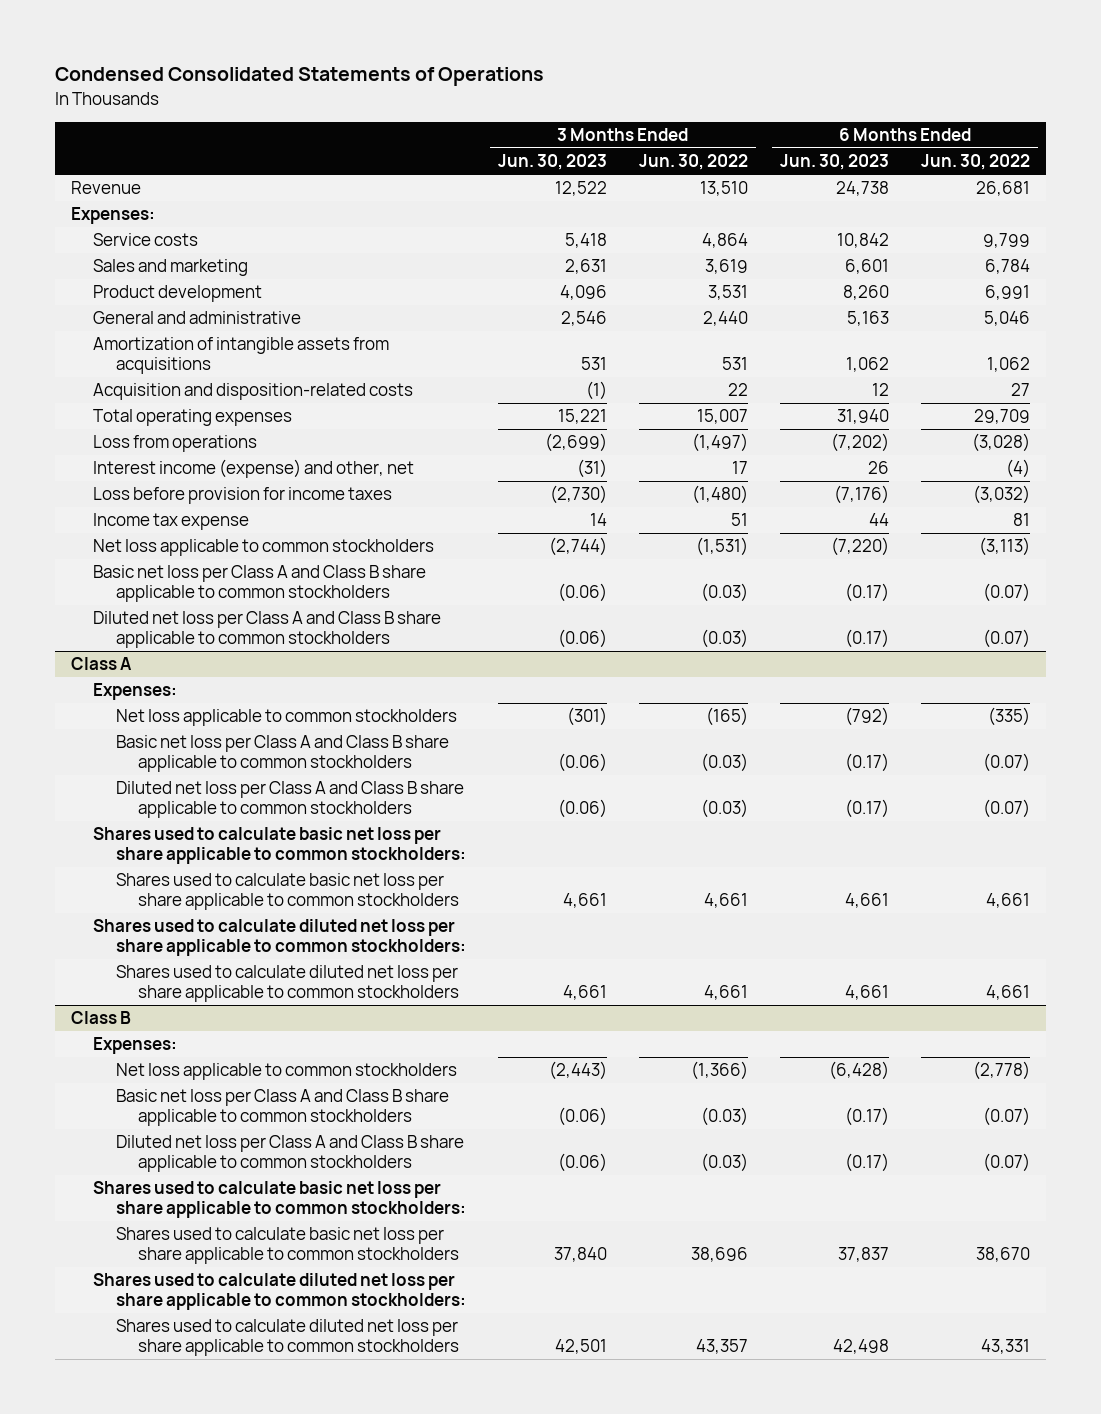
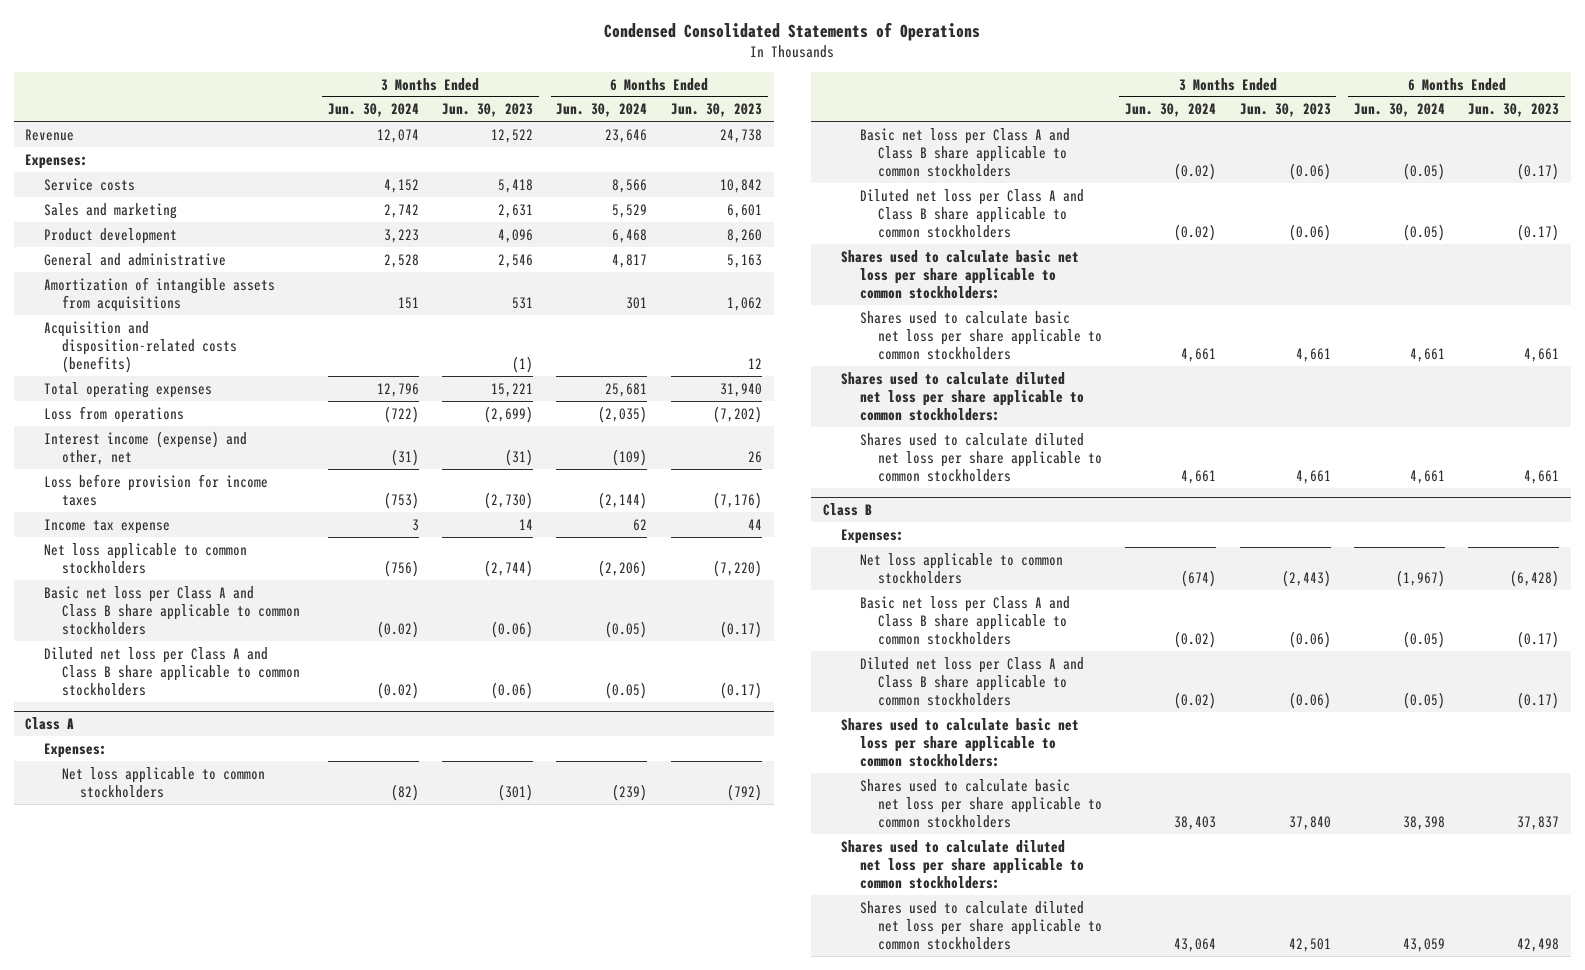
- | 3 Months Ended Jun. 30, 2023 | 3 Months Ended Jun. 30, 2022 | 6 Months Ended Jun. 30, 2023 | 6 Months Ended Jun. 30, 2022
+ | 3 Months Ended Jun. 30, 2024 | 3 Months Ended Jun. 30, 2023 | 6 Months Ended Jun. 30, 2024 | 6 Months Ended Jun. 30, 2023
- Acquisition and disposition-related costs | (1) | 22 | 12 | 27
+ Acquisition and disposition-related costs (benefits) | | (1) | | 12

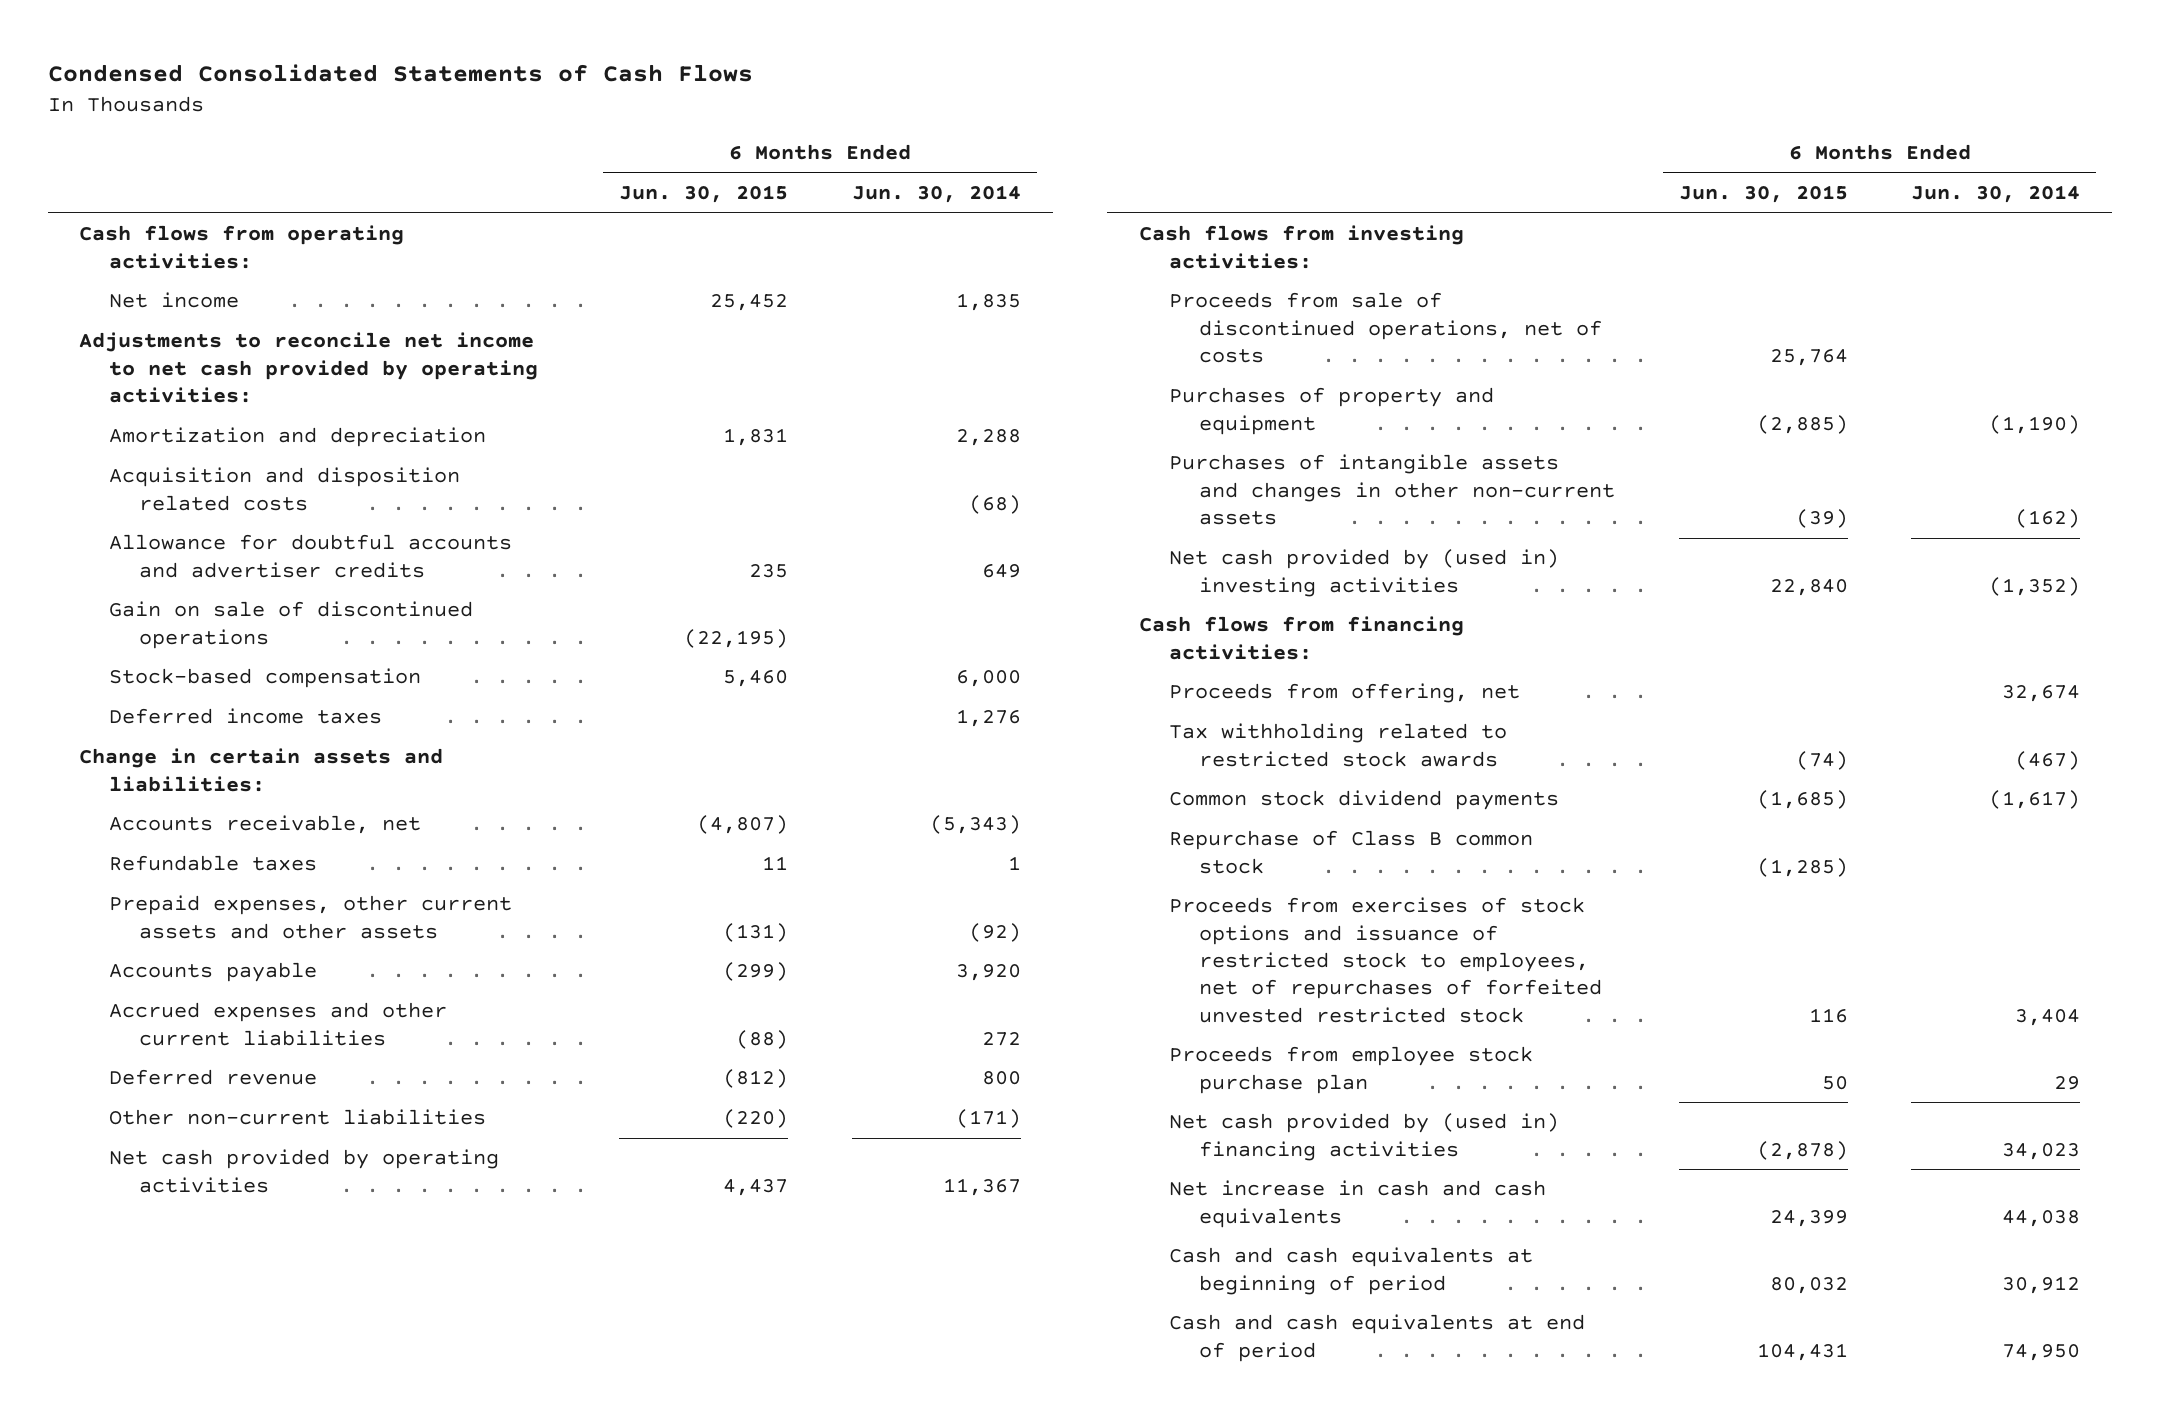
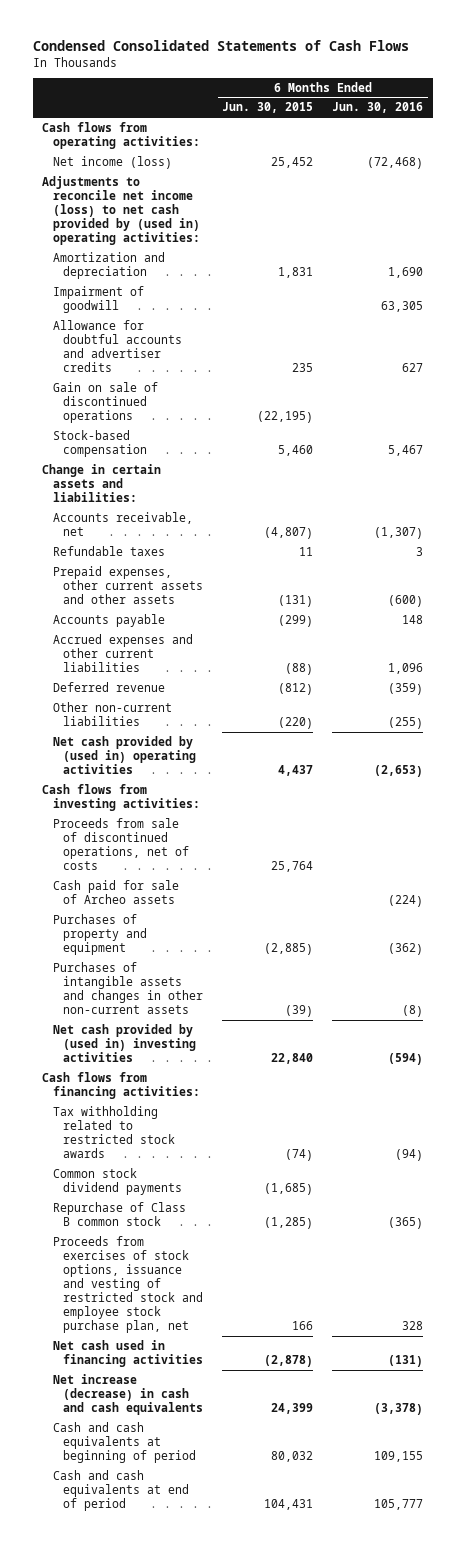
- | 6 Months Ended Jun. 30, 2015 | 6 Months Ended Jun. 30, 2014
+ | 6 Months Ended Jun. 30, 2015 | 6 Months Ended Jun. 30, 2016
- Net income | 25,452 | 1,835
- Adjustments to reconcile net income to net cash provided by operating activities:
+ Net income (loss) | 25,452 | (72,468)
+ Adjustments to reconcile net income (loss) to net cash provided by (used in) operating activities:
- Acquisition and disposition related costs | | (68)
+ Impairment of goodwill | | 63,305
- Deferred income taxes | | 1,276
- Net cash provided by operating activities | 4,437 | 11,367
+ Net cash provided by (used in) operating activities | 4,437 | (2,653)
+ Cash paid for sale of Archeo assets | | (224)
- Proceeds from offering, net | | 32,674
- Proceeds from exercises of stock options and issuance of restricted stock to employees, net of repurchases of forfeited unvested restricted stock | 116 | 3,404
- Proceeds from employee stock purchase plan | 50 | 29
- Net cash provided by (used in) financing activities | (2,878) | 34,023
- Net increase in cash and cash equivalents | 24,399 | 44,038
+ Proceeds from exercises of stock options, issuance and vesting of restricted stock and employee stock purchase plan, net | 166 | 328
+ Net cash used in financing activities | (2,878) | (131)
+ Net increase (decrease) in cash and cash equivalents | 24,399 | (3,378)

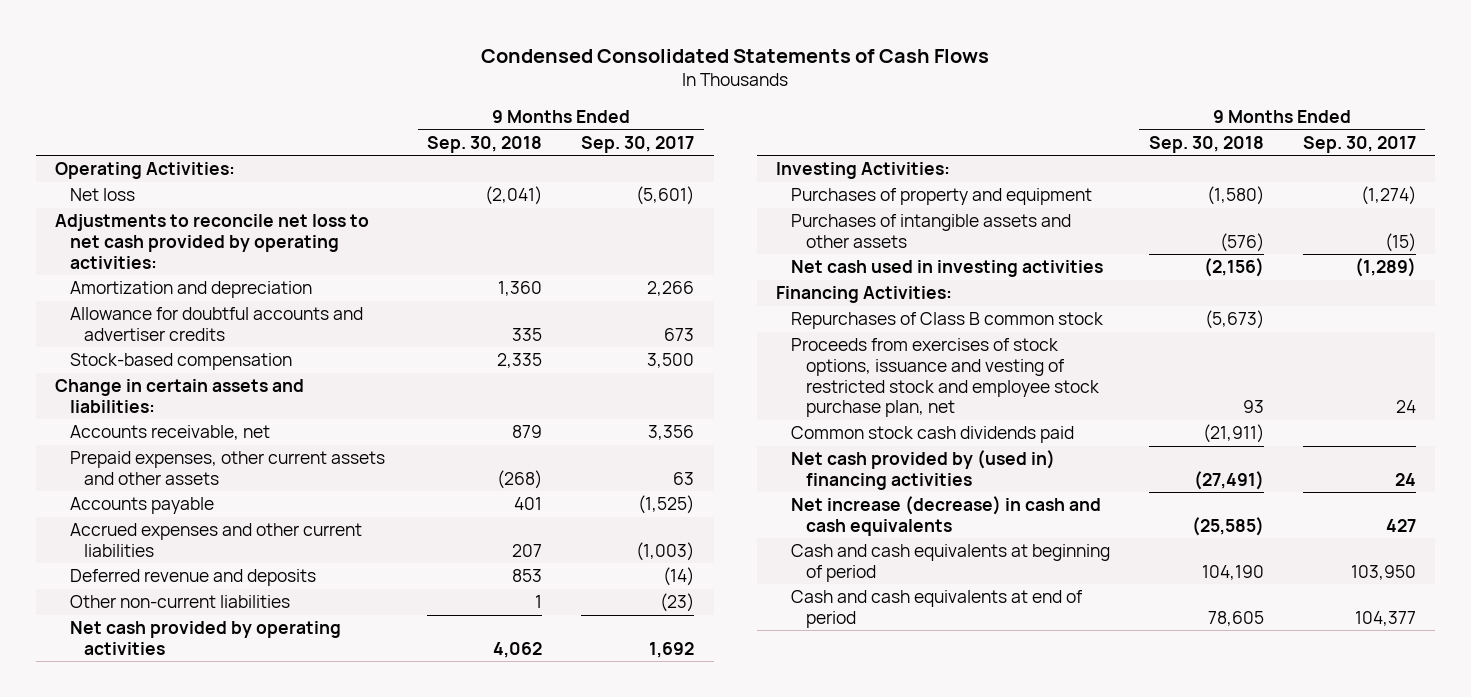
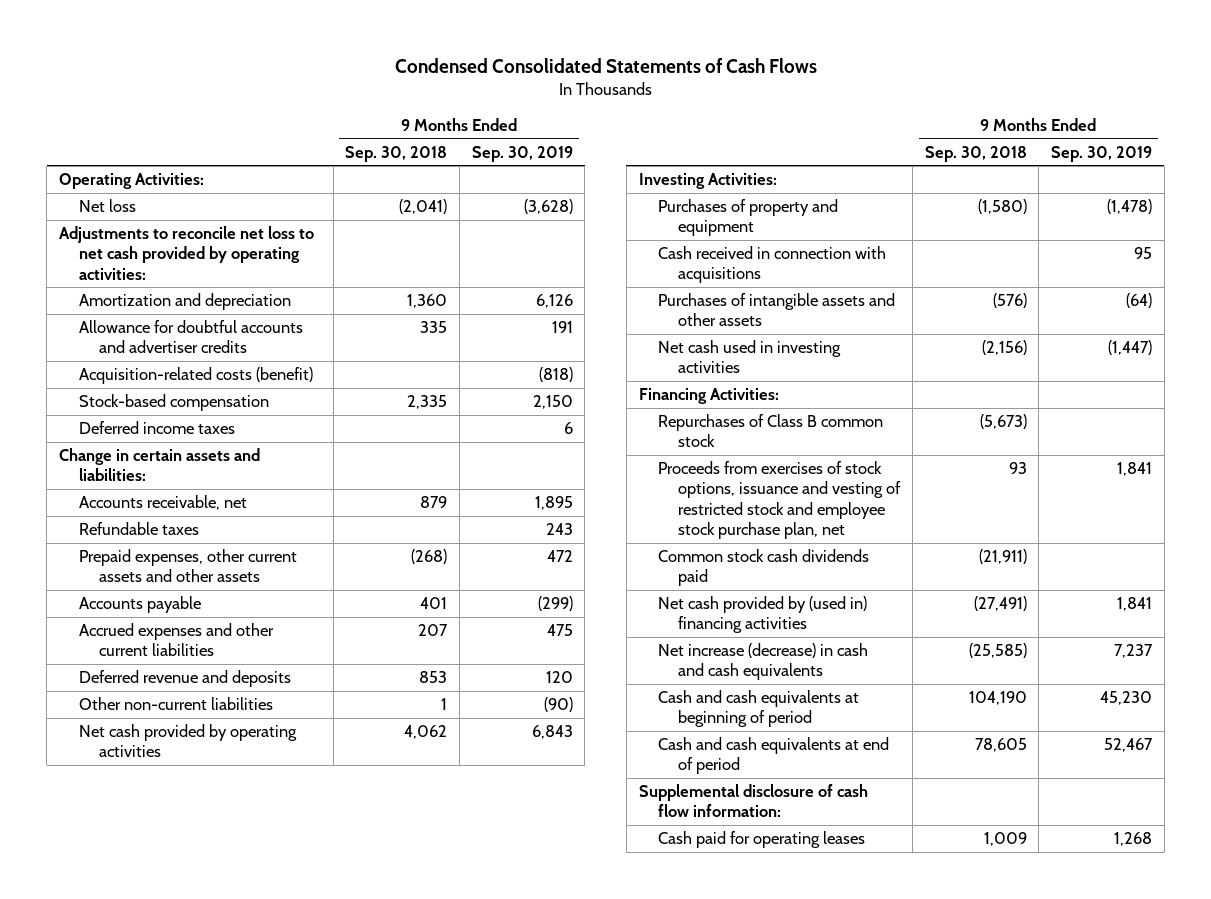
- | 9 Months Ended Sep. 30, 2018 | 9 Months Ended Sep. 30, 2017
+ | 9 Months Ended Sep. 30, 2018 | 9 Months Ended Sep. 30, 2019
+ Acquisition-related costs (benefit) | | (818)
+ Deferred income taxes | | 6
+ Refundable taxes | | 243
+ Cash received in connection with acquisitions | | 95
+ Supplemental disclosure of cash flow information:
+ Cash paid for operating leases | 1,009 | 1,268

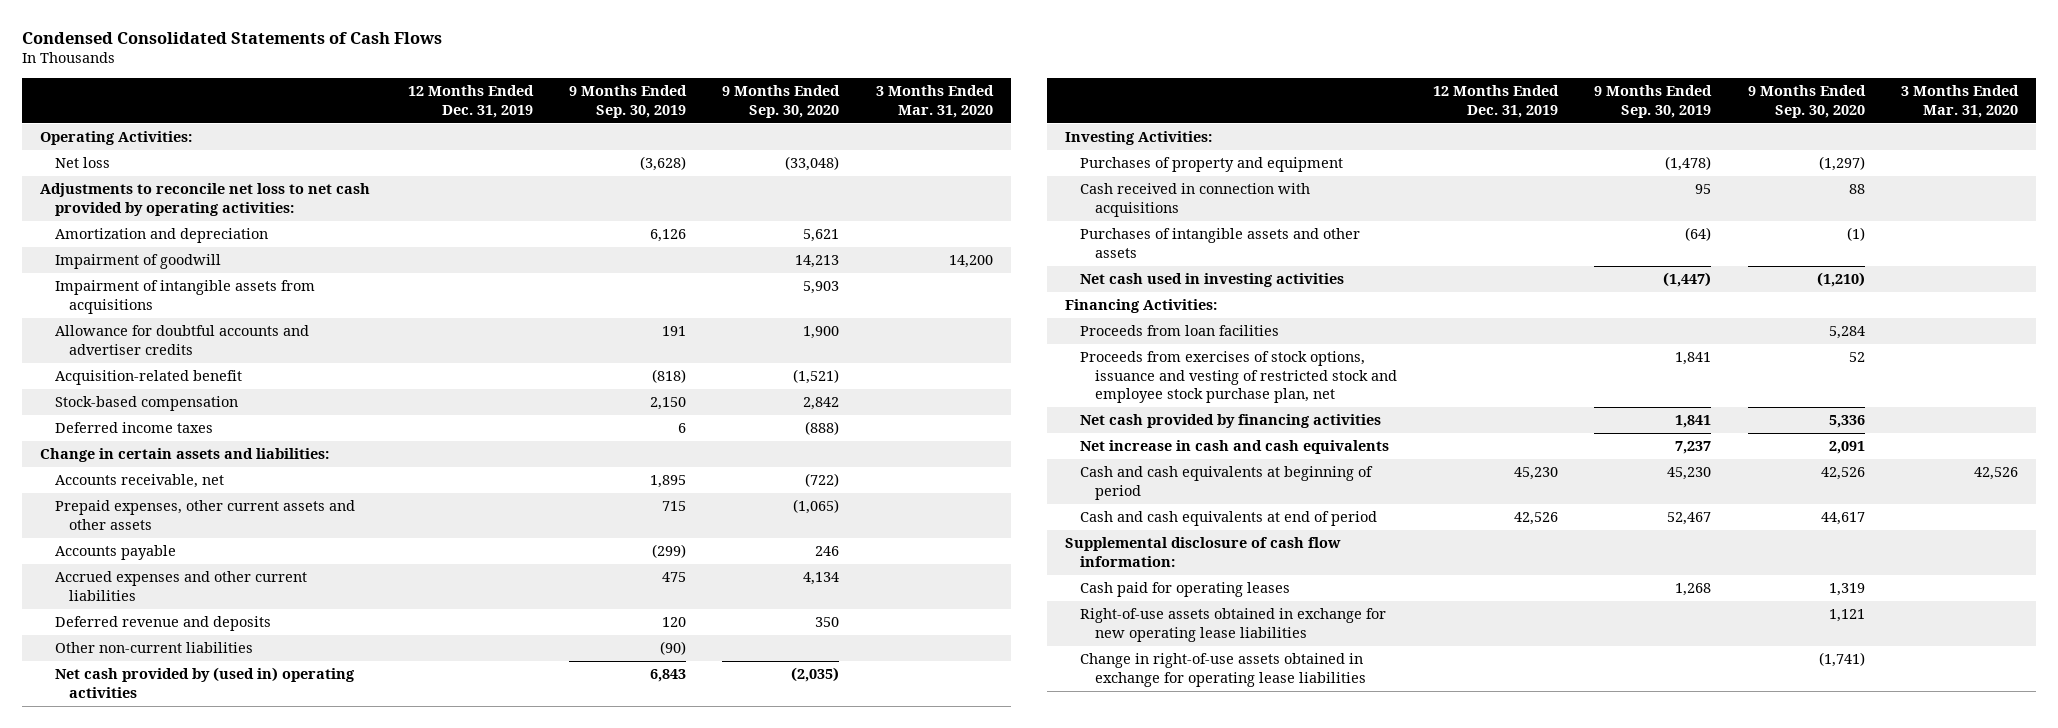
- | 9 Months Ended Sep. 30, 2018 | 9 Months Ended Sep. 30, 2019
+ | 12 Months Ended Dec. 31, 2019 | 9 Months Ended Sep. 30, 2019 | 9 Months Ended Sep. 30, 2020 | 3 Months Ended Mar. 31, 2020
+ Impairment of goodwill | | | 14,213 | 14,200
+ Impairment of intangible assets from acquisitions | | | 5,903 |
- Acquisition-related costs (benefit) | | (818)
+ Acquisition-related benefit | | (818) | (1,521) |
- Refundable taxes | | 243
- Prepaid expenses, other current assets and other assets | (268) | 472
+ Prepaid expenses, other current assets and other assets | | 715 | (1,065) |
- Net cash provided by operating activities | 4,062 | 6,843
+ Net cash provided by (used in) operating activities | | 6,843 | (2,035) |
- Repurchases of Class B common stock | (5,673) |
+ Proceeds from loan facilities | | | 5,284 |
- Common stock cash dividends paid | (21,911) |
- Net cash provided by (used in) financing activities | (27,491) | 1,841
- Net increase (decrease) in cash and cash equivalents | (25,585) | 7,237
+ Net cash provided by financing activities | | 1,841 | 5,336 |
+ Net increase in cash and cash equivalents | | 7,237 | 2,091 |
+ Right-of-use assets obtained in exchange for new operating lease liabilities | | | 1,121 |
+ Change in right-of-use assets obtained in exchange for operating lease liabilities | | | (1,741) |

